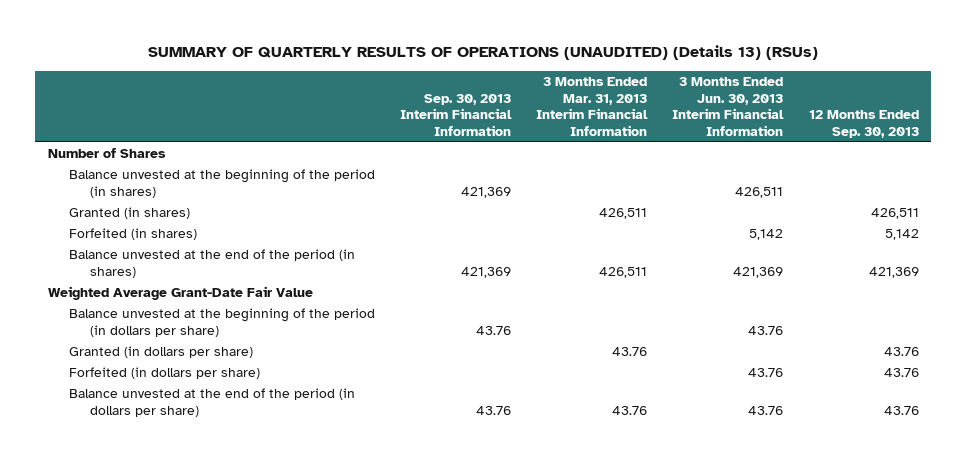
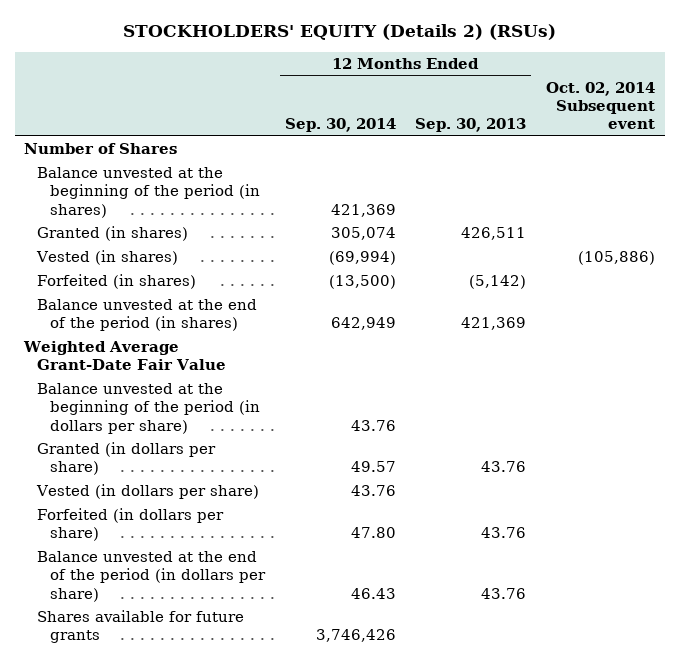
- SUMMARY OF QUARTERLY RESULTS OF OPERATIONS (UNAUDITED) (Details 13) (RSUs)
+ STOCKHOLDERS' EQUITY (Details 2) (RSUs)
- | Sep. 30, 2013 Interim Financial Information | 3 Months Ended Mar. 31, 2013 Interim Financial Information | 3 Months Ended Jun. 30, 2013 Interim Financial Information | 12 Months Ended Sep. 30, 2013
+ | 12 Months Ended Sep. 30, 2014 | 12 Months Ended Sep. 30, 2013 | Oct. 02, 2014 Subsequent event
- Forfeited (in shares) | | | 5,142 | 5,142
+ Vested (in shares) | (69,994) | | (105,886)
+ Forfeited (in shares) | (13,500) | (5,142) |
+ Vested (in dollars per share) | 43.76 | |
+ Shares available for future grants | 3,746,426 | |

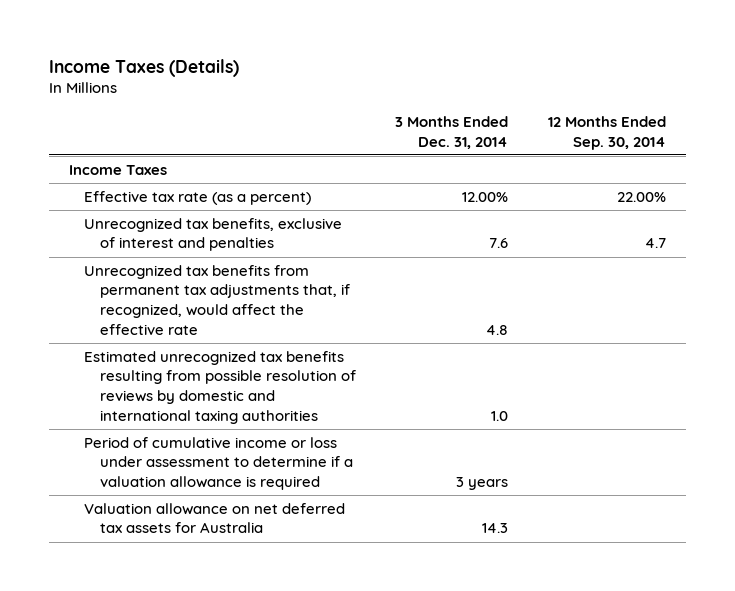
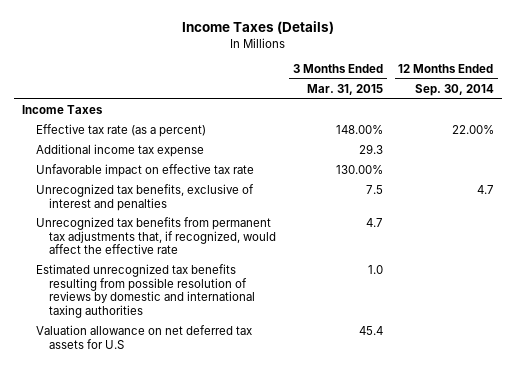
- | 3 Months Ended Dec. 31, 2014 | 12 Months Ended Sep. 30, 2014
+ | 3 Months Ended Mar. 31, 2015 | 12 Months Ended Sep. 30, 2014
+ Additional income tax expense | 29.3 |
+ Unfavorable impact on effective tax rate | 130.00% |
- Period of cumulative income or loss under assessment to determine if a valuation allowance is required | 3 years |
- Valuation allowance on net deferred tax assets for Australia | 14.3 |
+ Valuation allowance on net deferred tax assets for U.S | 45.4 |

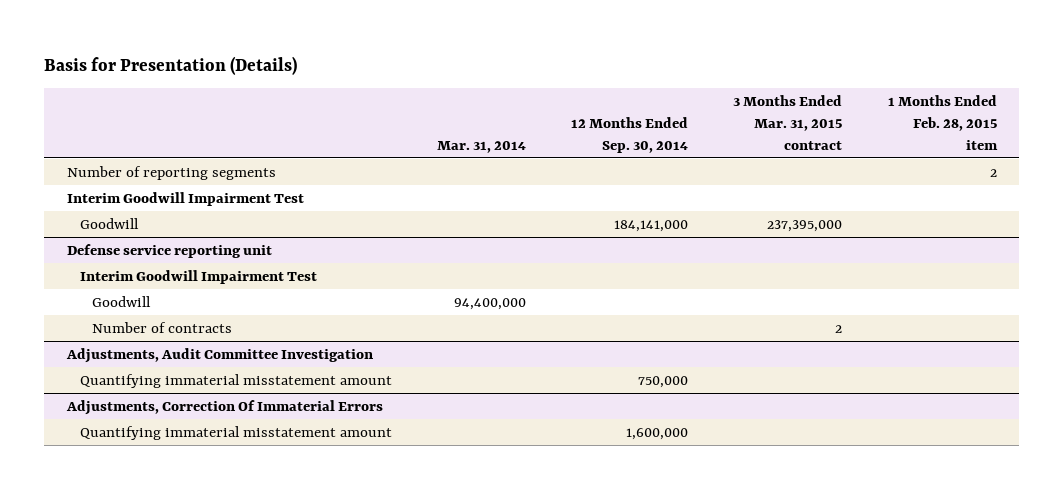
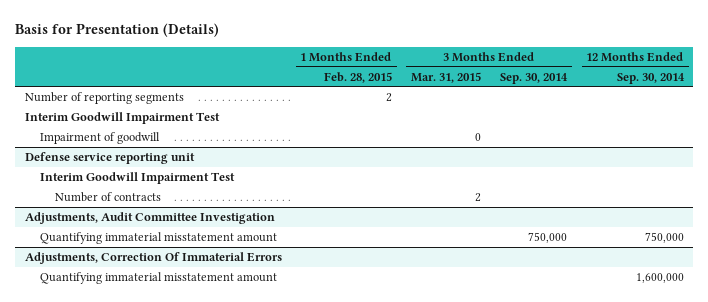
- | Mar. 31, 2014 | 12 Months Ended Sep. 30, 2014 | 3 Months Ended Mar. 31, 2015 contract | 1 Months Ended Feb. 28, 2015 item
+ | 1 Months Ended Feb. 28, 2015 | 3 Months Ended Mar. 31, 2015 | 3 Months Ended Sep. 30, 2014 | 12 Months Ended Sep. 30, 2014
- Goodwill | | 184,141,000 | 237,395,000 |
+ Impairment of goodwill | | 0 | |
@ Defense service reporting unit
- Goodwill | 94,400,000 | | |

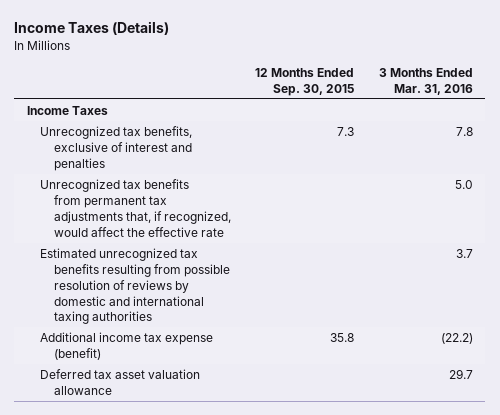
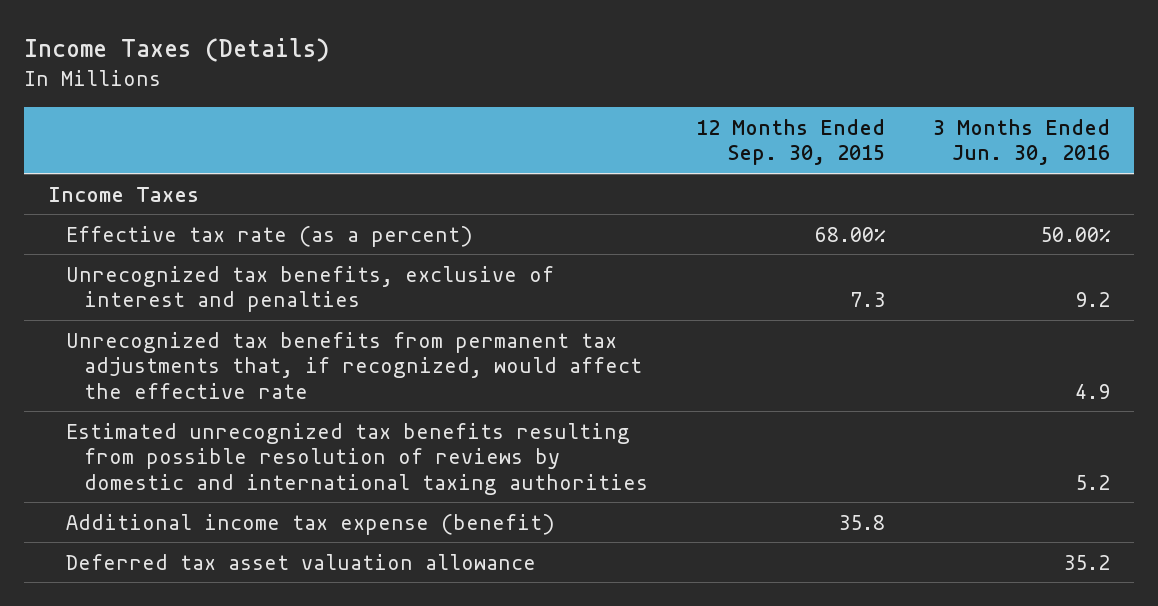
- | 12 Months Ended Sep. 30, 2015 | 3 Months Ended Mar. 31, 2016
+ | 12 Months Ended Sep. 30, 2015 | 3 Months Ended Jun. 30, 2016
+ Effective tax rate (as a percent) | 68.00% | 50.00%

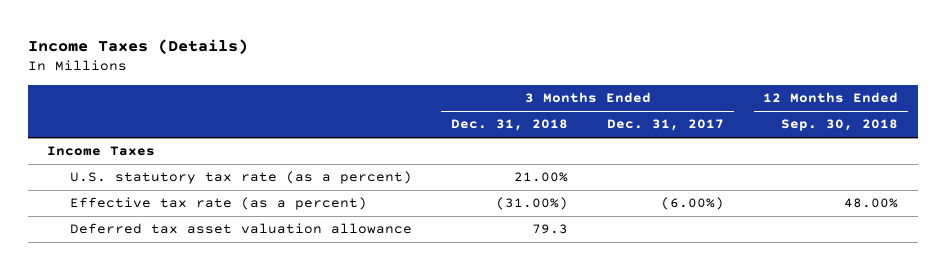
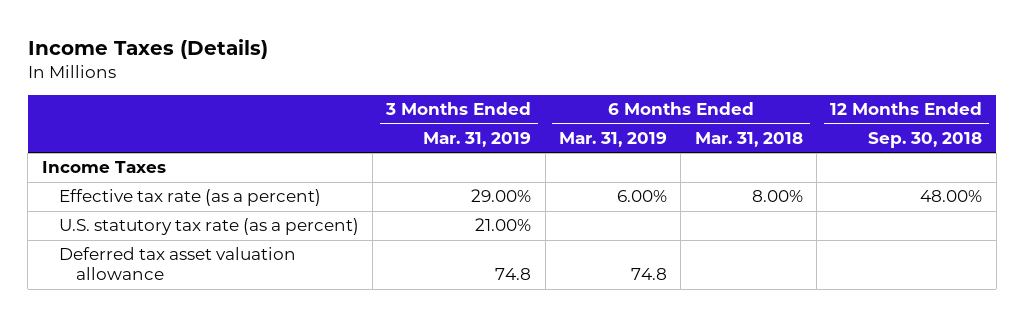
- | 3 Months Ended Dec. 31, 2018 | 3 Months Ended Dec. 31, 2017 | 12 Months Ended Sep. 30, 2018
+ | 3 Months Ended Mar. 31, 2019 | 6 Months Ended Mar. 31, 2019 | 6 Months Ended Mar. 31, 2018 | 12 Months Ended Sep. 30, 2018
moved down: U.S. statutory tax rate (as a percent) | 21.00% | | |

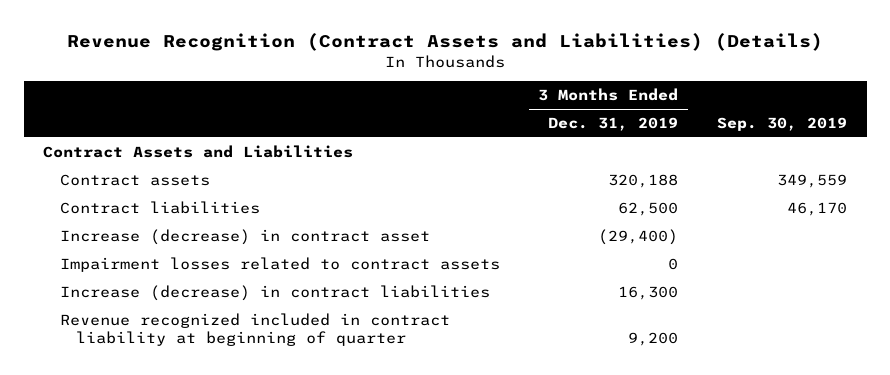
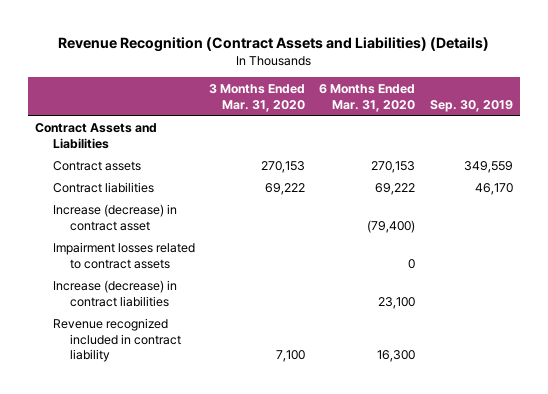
- | 3 Months Ended Dec. 31, 2019 | Sep. 30, 2019
+ | 3 Months Ended Mar. 31, 2020 | 6 Months Ended Mar. 31, 2020 | Sep. 30, 2019
- Revenue recognized included in contract liability at beginning of quarter | 9,200 |
+ Revenue recognized included in contract liability | 7,100 | 16,300 |

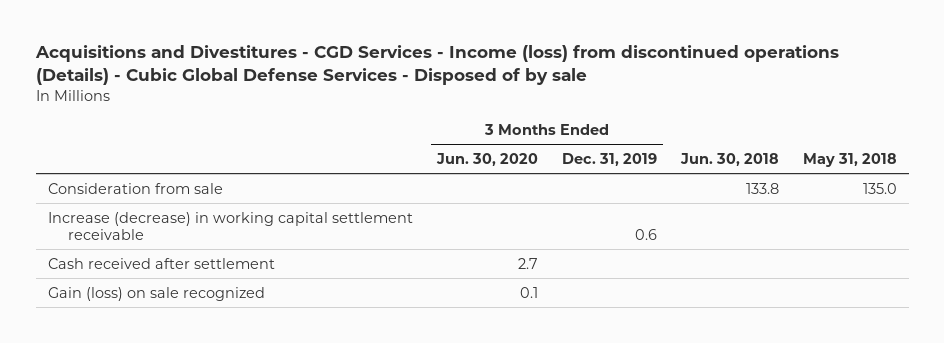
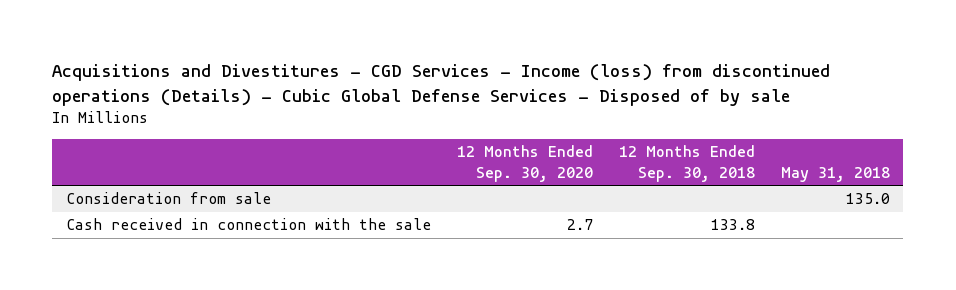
- | 3 Months Ended Jun. 30, 2020 | 3 Months Ended Dec. 31, 2019 | Jun. 30, 2018 | May 31, 2018
+ | 12 Months Ended Sep. 30, 2020 | 12 Months Ended Sep. 30, 2018 | May 31, 2018
- Increase (decrease) in working capital settlement receivable | | 0.6 | |
- Cash received after settlement | 2.7 | | |
- Gain (loss) on sale recognized | 0.1 | | |
+ Cash received in connection with the sale | 2.7 | 133.8 |

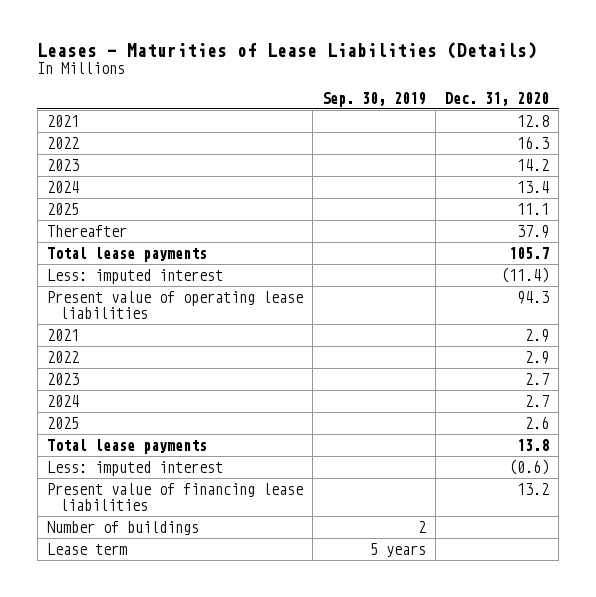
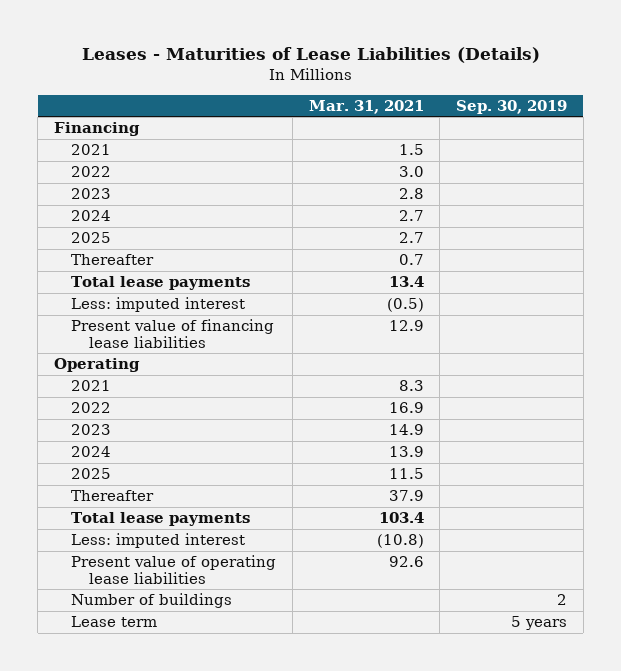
- | Sep. 30, 2019 | Dec. 31, 2020
+ | Mar. 31, 2021 | Sep. 30, 2019
+ Financing
moved up: Present value of financing lease liabilities | 12.9 |
+ Operating
+ Thereafter | 37.9 |
moved down: Present value of operating lease liabilities | 92.6 |

